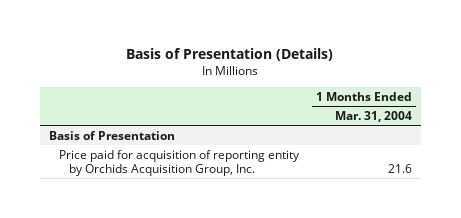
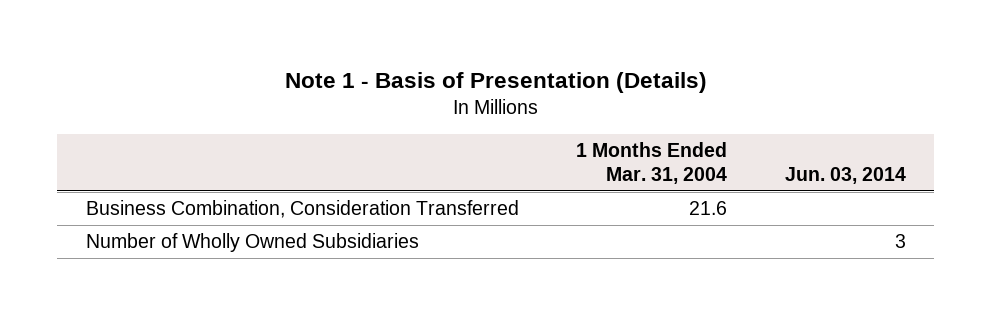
- Basis of Presentation (Details)
+ Note 1 - Basis of Presentation (Details)
- | 1 Months Ended Mar. 31, 2004
+ | 1 Months Ended Mar. 31, 2004 | Jun. 03, 2014
- Basis of Presentation
- Price paid for acquisition of reporting entity by Orchids Acquisition Group, Inc. | 21.6
+ Business Combination, Consideration Transferred | 21.6 |
+ Number of Wholly Owned Subsidiaries | | 3

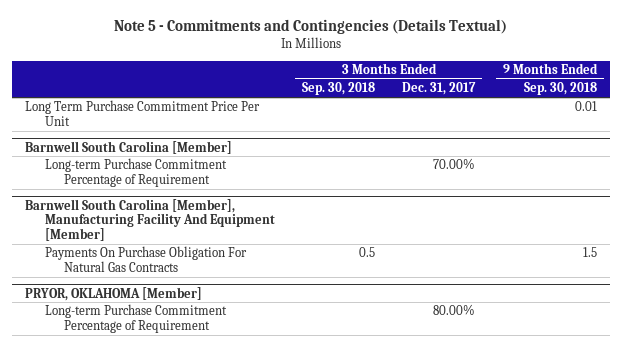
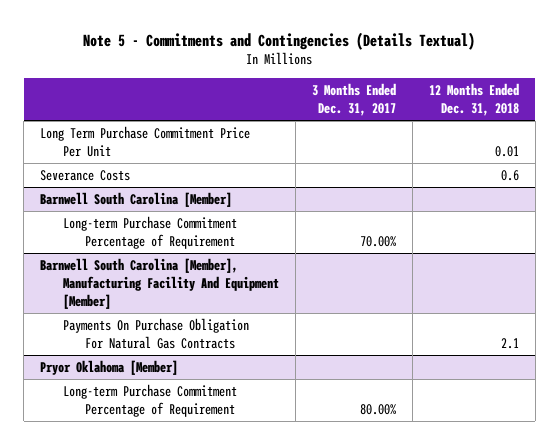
- | 3 Months Ended Sep. 30, 2018 | 3 Months Ended Dec. 31, 2017 | 9 Months Ended Sep. 30, 2018
+ | 3 Months Ended Dec. 31, 2017 | 12 Months Ended Dec. 31, 2018
+ Severance Costs | | 0.6
- PRYOR, OKLAHOMA [Member]
+ Pryor Oklahoma [Member]

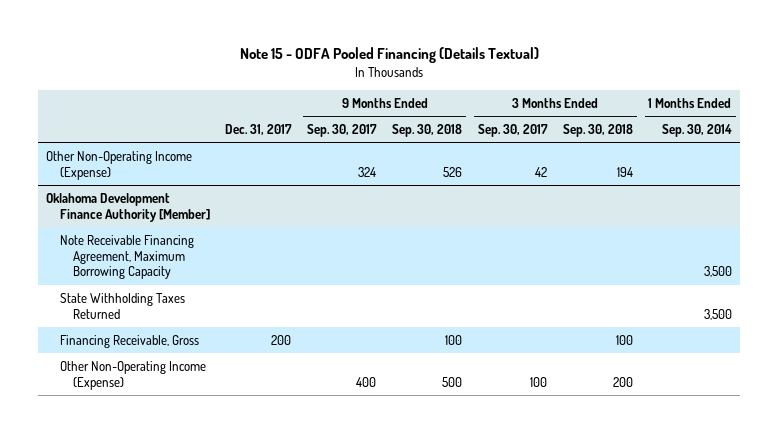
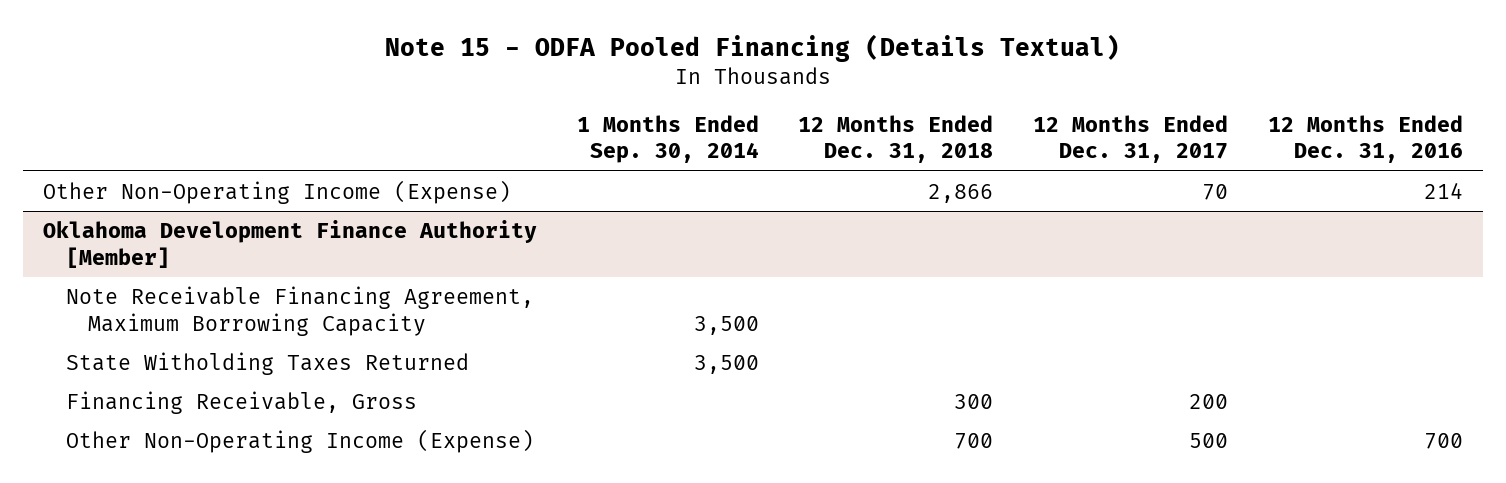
- | Dec. 31, 2017 | 9 Months Ended Sep. 30, 2017 | 9 Months Ended Sep. 30, 2018 | 3 Months Ended Sep. 30, 2017 | 3 Months Ended Sep. 30, 2018 | 1 Months Ended Sep. 30, 2014
+ | 1 Months Ended Sep. 30, 2014 | 12 Months Ended Dec. 31, 2018 | 12 Months Ended Dec. 31, 2017 | 12 Months Ended Dec. 31, 2016
@ Oklahoma Development Finance Authority [Member]
- State Withholding Taxes Returned | | | | | | 3,500
+ State Witholding Taxes Returned | 3,500 | | |

